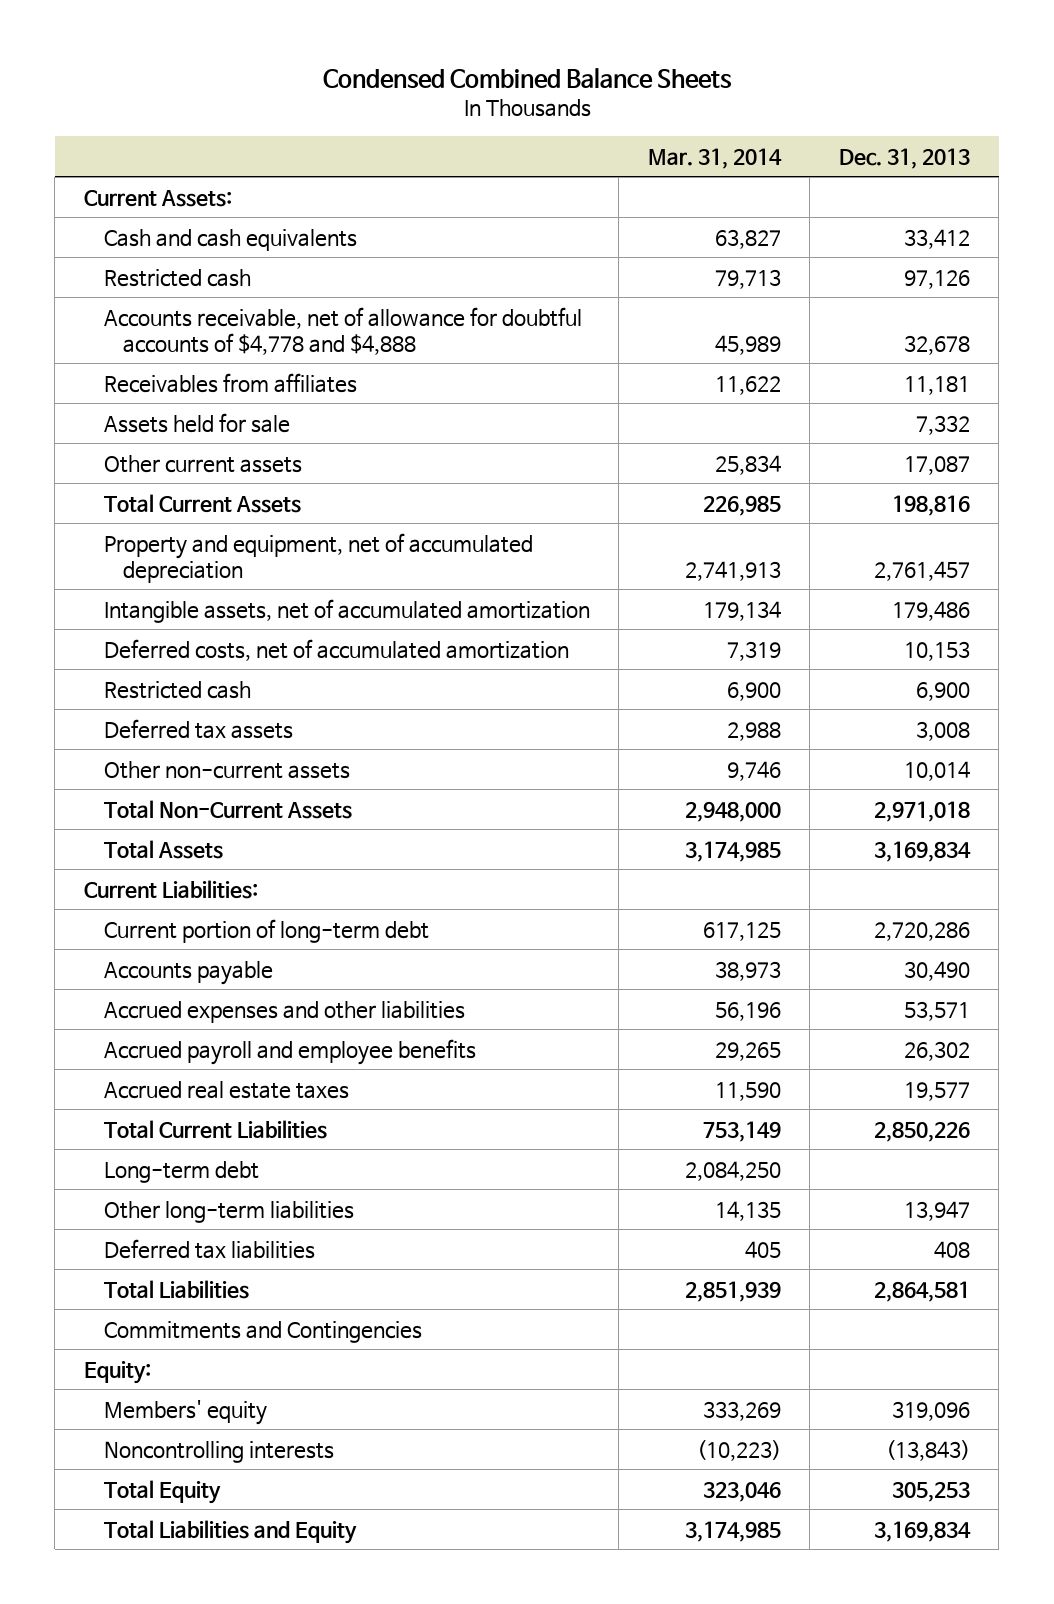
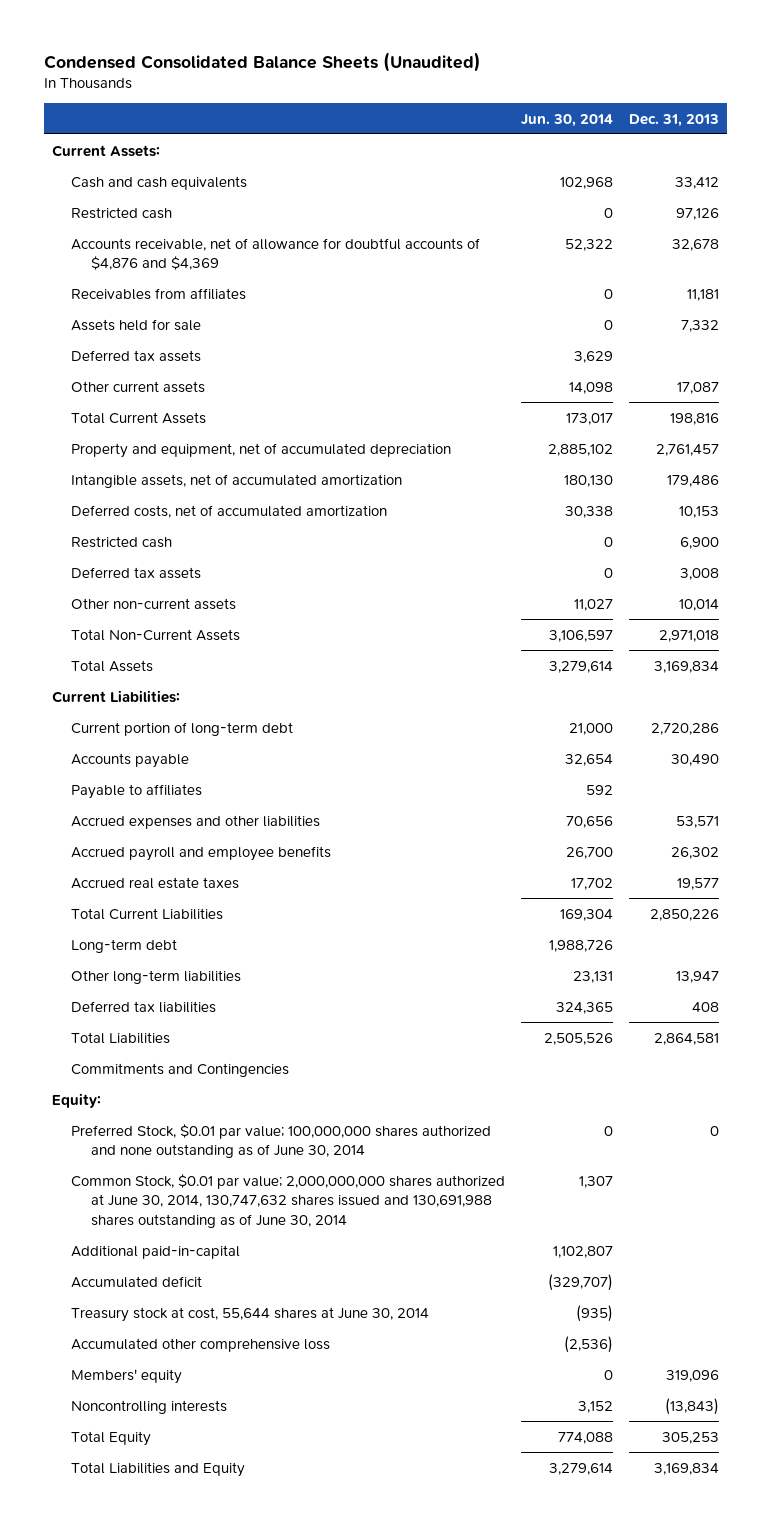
- Condensed Combined Balance Sheets
+ Condensed Consolidated Balance Sheets (Unaudited)
- | Mar. 31, 2014 | Dec. 31, 2013
+ | Jun. 30, 2014 | Dec. 31, 2013
- Accounts receivable, net of allowance for doubtful accounts of $4,778 and $4,888 | 45,989 | 32,678
+ Accounts receivable, net of allowance for doubtful accounts of $4,876 and $4,369 | 52,322 | 32,678
+ Deferred tax assets | 3,629 |
+ Payable to affiliates | 592 |
+ Preferred Stock, $0.01 par value; 100,000,000 shares authorized and none outstanding as of June 30, 2014 | 0 | 0
+ Common Stock, $0.01 par value; 2,000,000,000 shares authorized at June 30, 2014, 130,747,632 shares issued and 130,691,988 shares outstanding as of June 30, 2014 | 1,307 |
+ Additional paid-in-capital | 1,102,807 |
+ Accumulated deficit | (329,707) |
+ Treasury stock at cost, 55,644 shares at June 30, 2014 | (935) |
+ Accumulated other comprehensive loss | (2,536) |

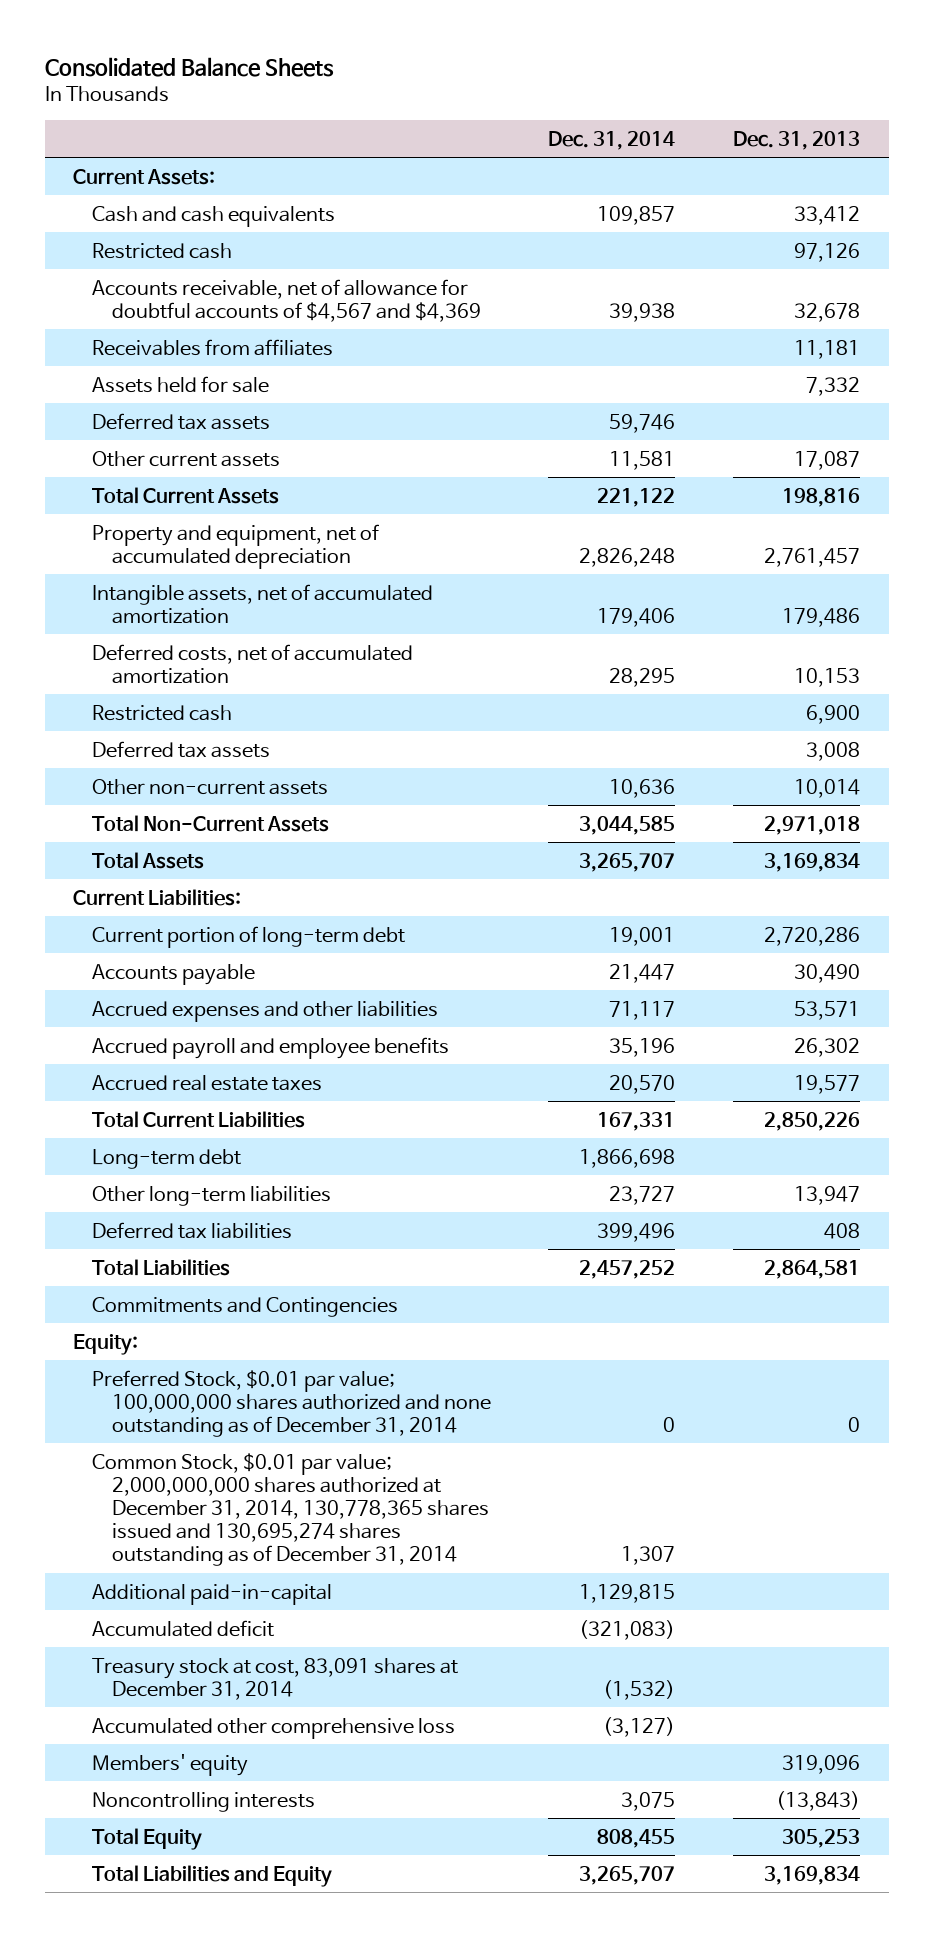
- Condensed Consolidated Balance Sheets (Unaudited)
+ Consolidated Balance Sheets
- | Jun. 30, 2014 | Dec. 31, 2013
+ | Dec. 31, 2014 | Dec. 31, 2013
- Accounts receivable, net of allowance for doubtful accounts of $4,876 and $4,369 | 52,322 | 32,678
+ Accounts receivable, net of allowance for doubtful accounts of $4,567 and $4,369 | 39,938 | 32,678
- Payable to affiliates | 592 |
- Preferred Stock, $0.01 par value; 100,000,000 shares authorized and none outstanding as of June 30, 2014 | 0 | 0
- Common Stock, $0.01 par value; 2,000,000,000 shares authorized at June 30, 2014, 130,747,632 shares issued and 130,691,988 shares outstanding as of June 30, 2014 | 1,307 |
+ Preferred Stock, $0.01 par value; 100,000,000 shares authorized and none outstanding as of December 31, 2014 | 0 | 0
+ Common Stock, $0.01 par value; 2,000,000,000 shares authorized at December 31, 2014, 130,778,365 shares issued and 130,695,274 shares outstanding as of December 31, 2014 | 1,307 |
- Treasury stock at cost, 55,644 shares at June 30, 2014 | (935) |
+ Treasury stock at cost, 83,091 shares at December 31, 2014 | (1,532) |

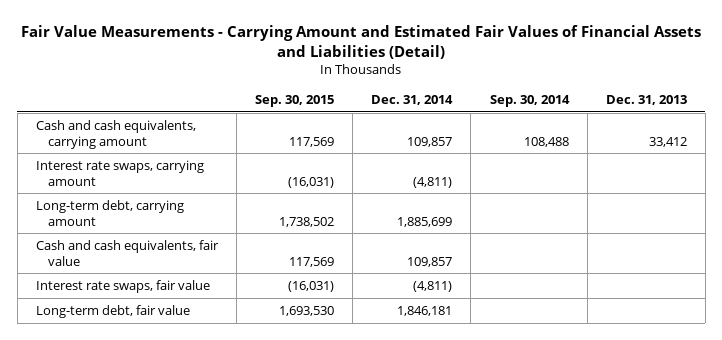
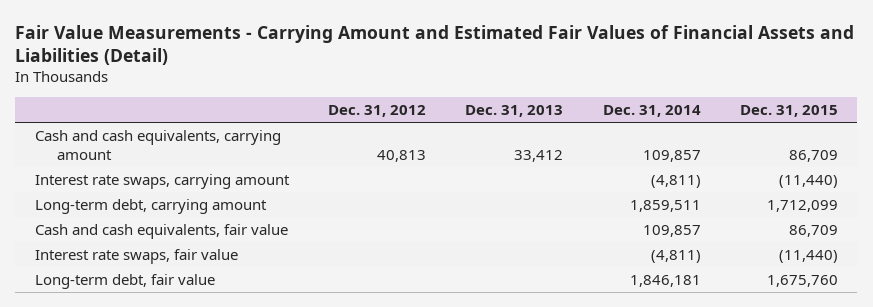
- | Sep. 30, 2015 | Dec. 31, 2014 | Sep. 30, 2014 | Dec. 31, 2013
+ | Dec. 31, 2012 | Dec. 31, 2013 | Dec. 31, 2014 | Dec. 31, 2015
- Long-term debt, carrying amount | 1,738,502 | 1,885,699 | |
+ Long-term debt, carrying amount | | | 1,859,511 | 1,712,099

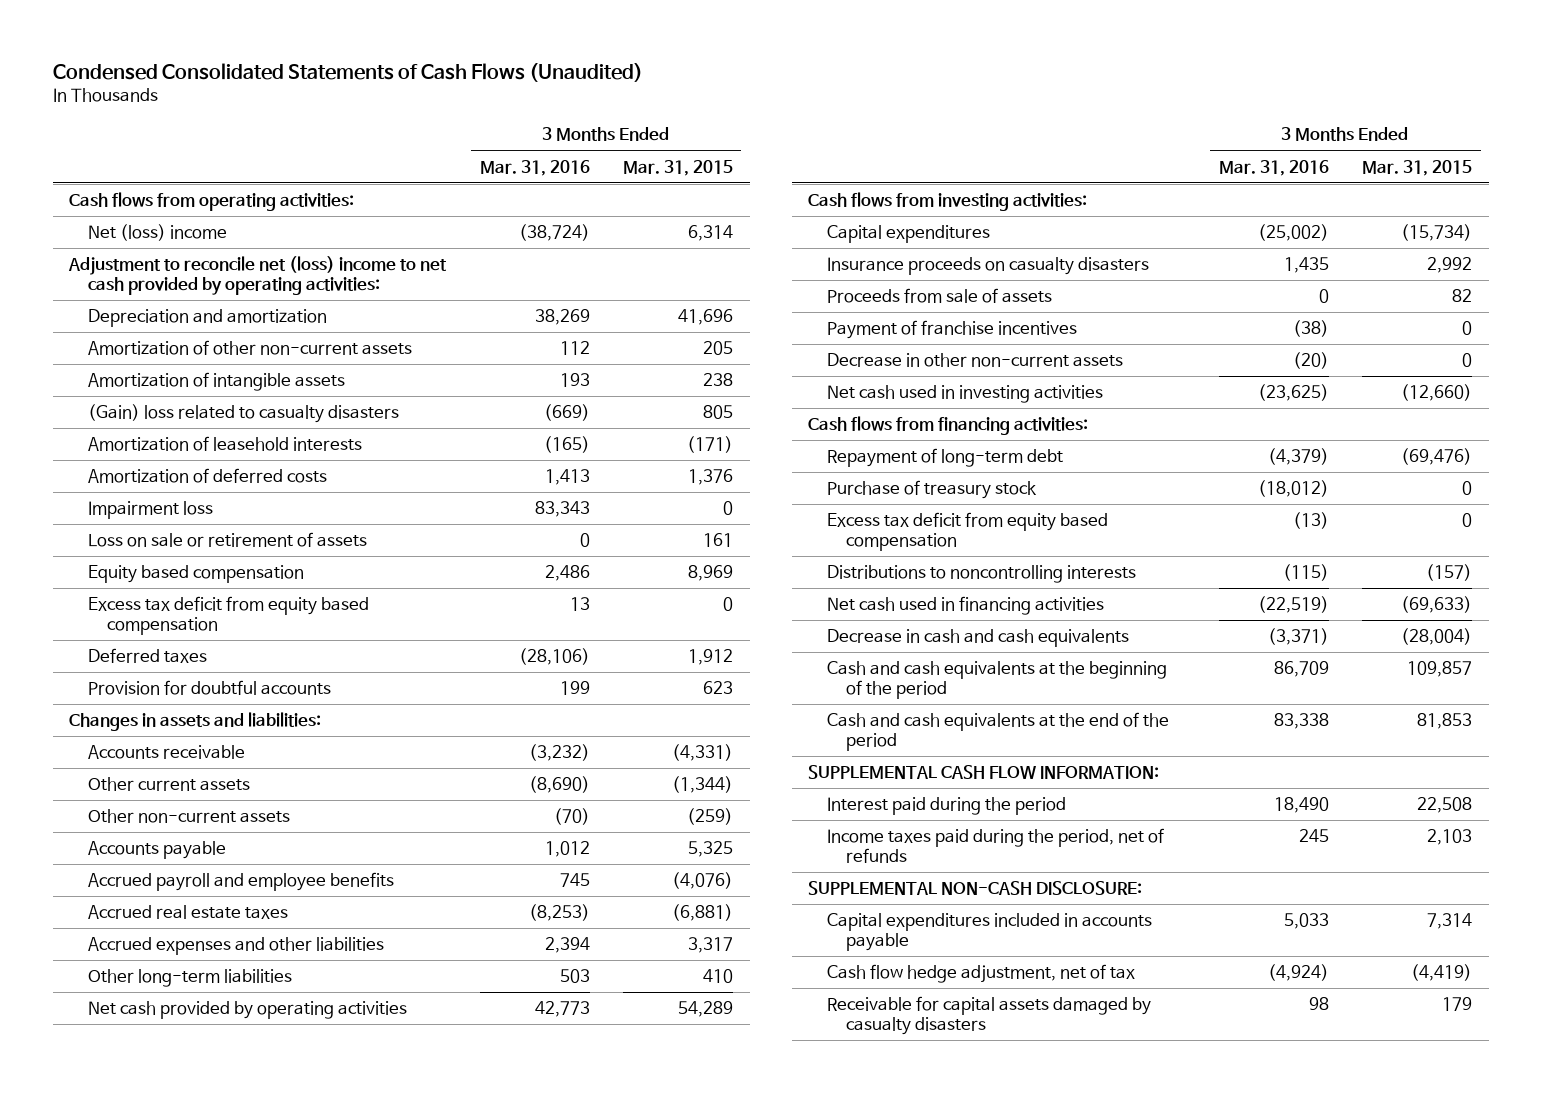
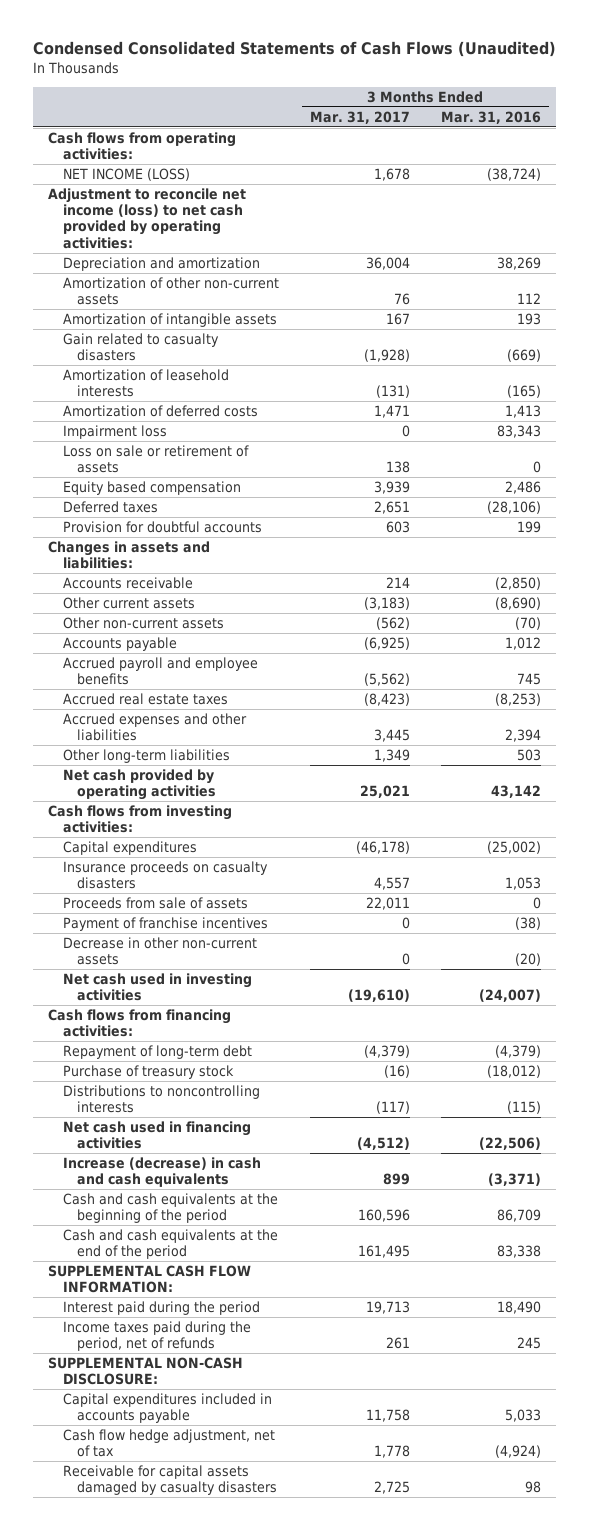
- | 3 Months Ended Mar. 31, 2016 | 3 Months Ended Mar. 31, 2015
+ | 3 Months Ended Mar. 31, 2017 | 3 Months Ended Mar. 31, 2016
- Net (loss) income | (38,724) | 6,314
- Adjustment to reconcile net (loss) income to net cash provided by operating activities:
+ NET INCOME (LOSS) | 1,678 | (38,724)
+ Adjustment to reconcile net income (loss) to net cash provided by operating activities:
- (Gain) loss related to casualty disasters | (669) | 805
+ Gain related to casualty disasters | (1,928) | (669)
- Excess tax deficit from equity based compensation | 13 | 0
- Accounts receivable | (3,232) | (4,331)
+ Accounts receivable | 214 | (2,850)
- Net cash provided by operating activities | 42,773 | 54,289
+ Net cash provided by operating activities | 25,021 | 43,142
- Insurance proceeds on casualty disasters | 1,435 | 2,992
+ Insurance proceeds on casualty disasters | 4,557 | 1,053
- Net cash used in investing activities | (23,625) | (12,660)
+ Net cash used in investing activities | (19,610) | (24,007)
- Excess tax deficit from equity based compensation | (13) | 0
- Net cash used in financing activities | (22,519) | (69,633)
- Decrease in cash and cash equivalents | (3,371) | (28,004)
+ Net cash used in financing activities | (4,512) | (22,506)
+ Increase (decrease) in cash and cash equivalents | 899 | (3,371)

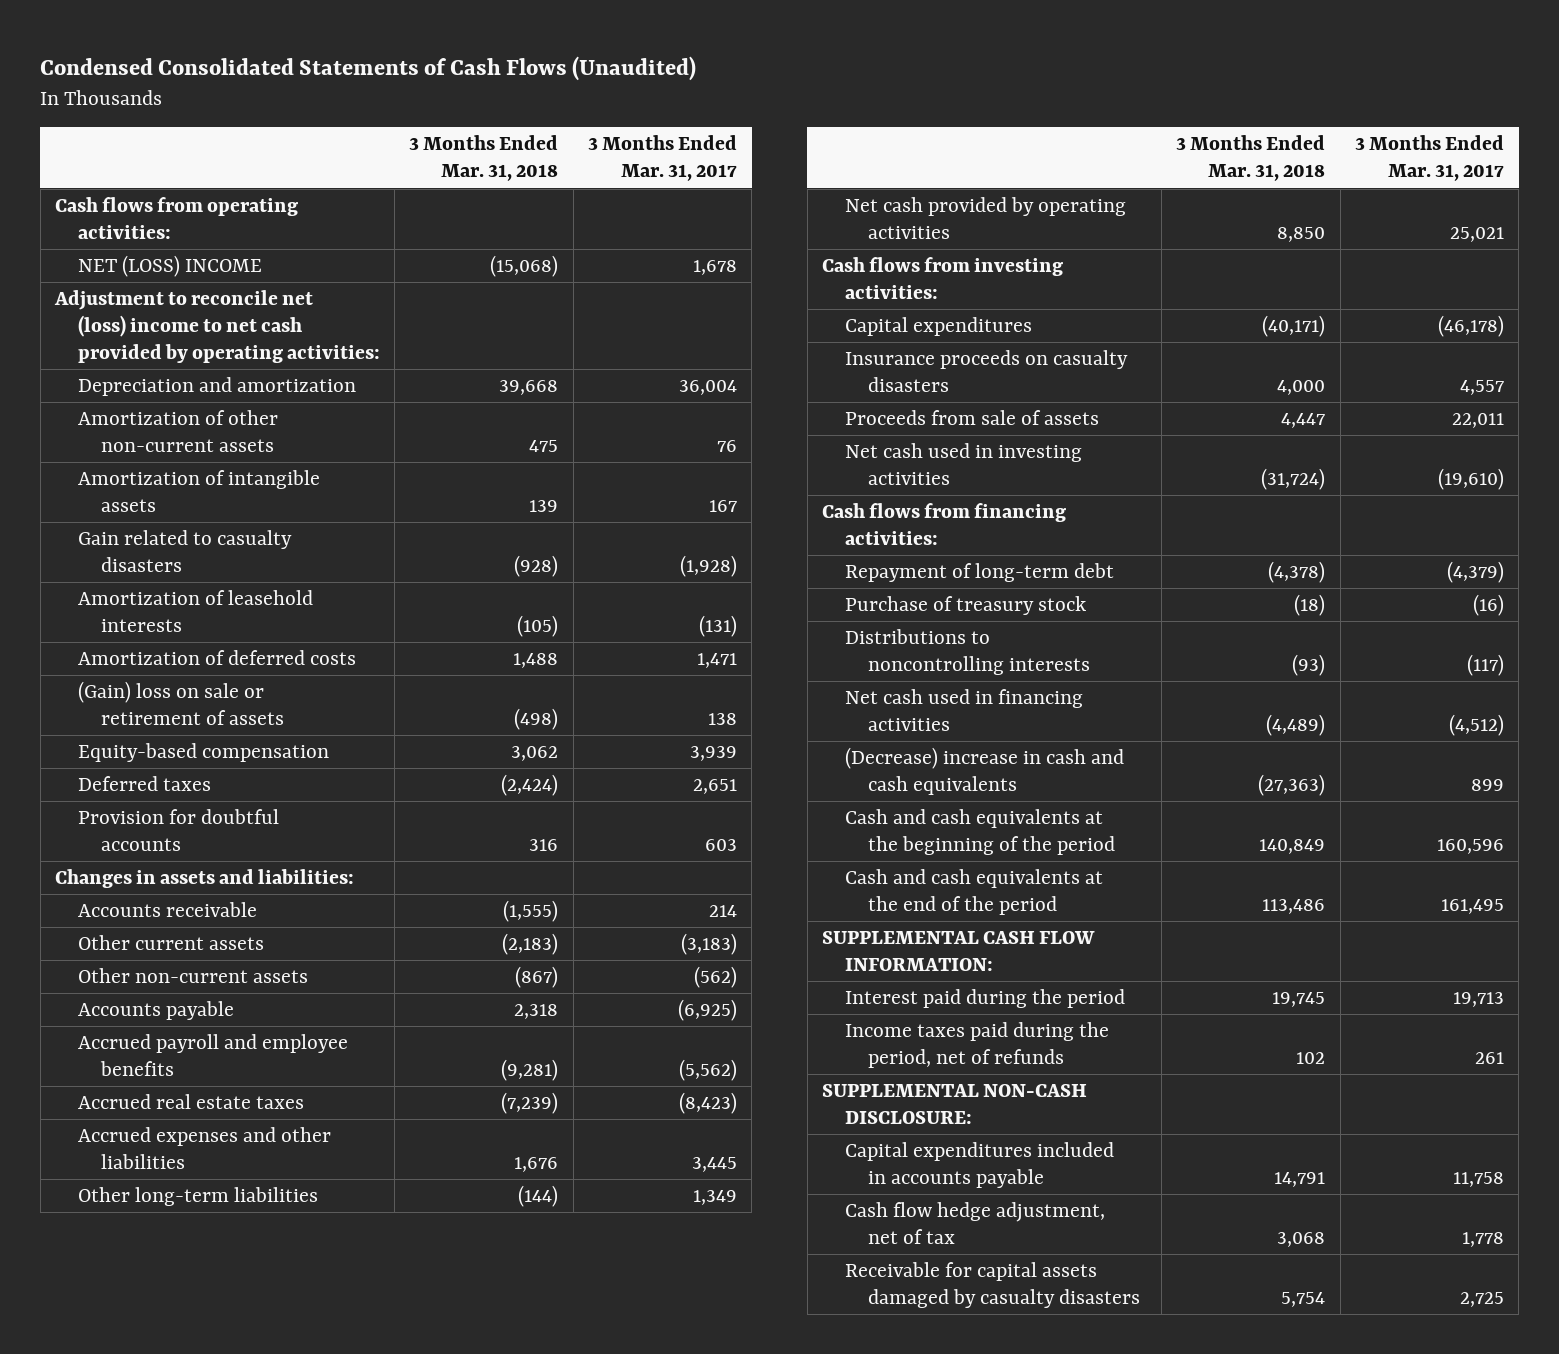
- | 3 Months Ended Mar. 31, 2017 | 3 Months Ended Mar. 31, 2016
+ | 3 Months Ended Mar. 31, 2018 | 3 Months Ended Mar. 31, 2017
- NET INCOME (LOSS) | 1,678 | (38,724)
- Adjustment to reconcile net income (loss) to net cash provided by operating activities:
+ NET (LOSS) INCOME | (15,068) | 1,678
+ Adjustment to reconcile net (loss) income to net cash provided by operating activities:
- Impairment loss | 0 | 83,343
- Loss on sale or retirement of assets | 138 | 0
- Equity based compensation | 3,939 | 2,486
+ (Gain) loss on sale or retirement of assets | (498) | 138
+ Equity-based compensation | 3,062 | 3,939
- Payment of franchise incentives | 0 | (38)
- Decrease in other non-current assets | 0 | (20)
- Increase (decrease) in cash and cash equivalents | 899 | (3,371)
+ (Decrease) increase in cash and cash equivalents | (27,363) | 899

